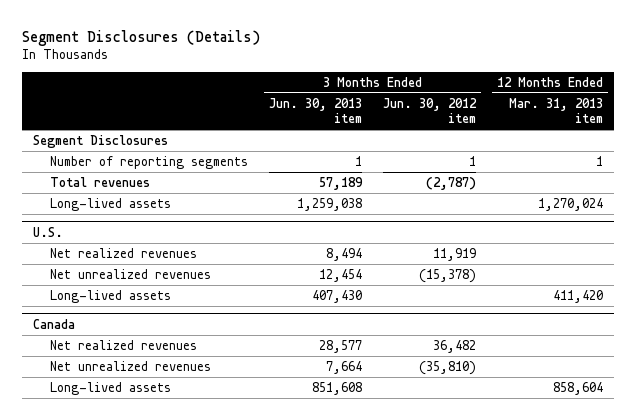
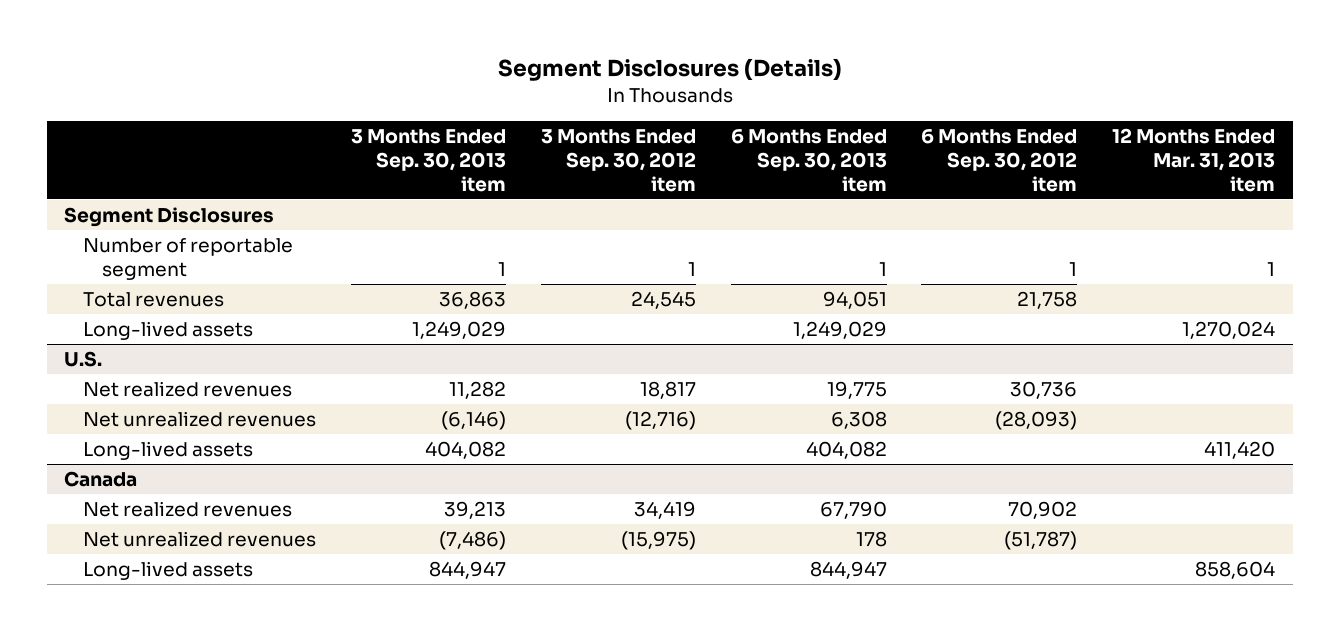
- | 3 Months Ended Jun. 30, 2013 item | 3 Months Ended Jun. 30, 2012 item | 12 Months Ended Mar. 31, 2013 item
+ | 3 Months Ended Sep. 30, 2013 item | 3 Months Ended Sep. 30, 2012 item | 6 Months Ended Sep. 30, 2013 item | 6 Months Ended Sep. 30, 2012 item | 12 Months Ended Mar. 31, 2013 item
- Number of reporting segments | 1 | 1 | 1
+ Number of reportable segment | 1 | 1 | 1 | 1 | 1

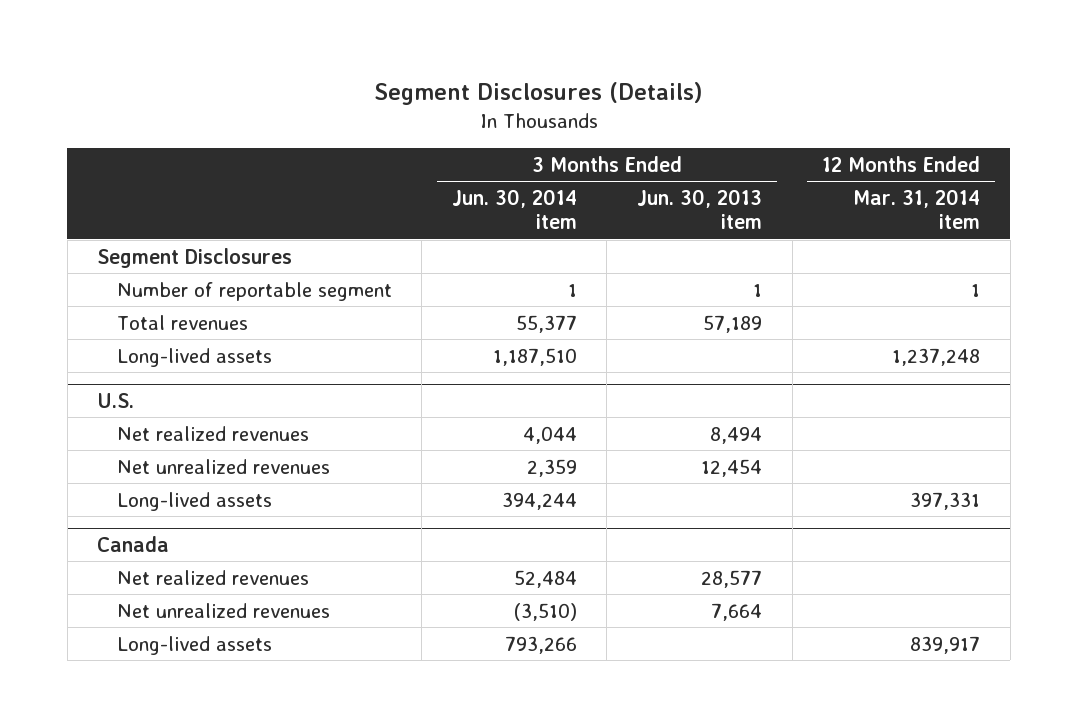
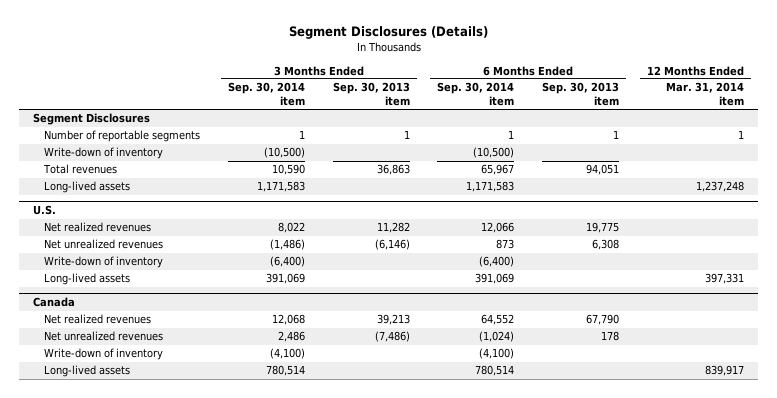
- | 3 Months Ended Jun. 30, 2014 item | 3 Months Ended Jun. 30, 2013 item | 12 Months Ended Mar. 31, 2014 item
+ | 3 Months Ended Sep. 30, 2014 item | 3 Months Ended Sep. 30, 2013 item | 6 Months Ended Sep. 30, 2014 item | 6 Months Ended Sep. 30, 2013 item | 12 Months Ended Mar. 31, 2014 item
- Number of reportable segment | 1 | 1 | 1
+ Number of reportable segments | 1 | 1 | 1 | 1 | 1
+ Write-down of inventory | (10,500) | | (10,500) | |
@ U.S.
+ Write-down of inventory | (6,400) | | (6,400) | |
@ Canada
+ Write-down of inventory | (4,100) | | (4,100) | |

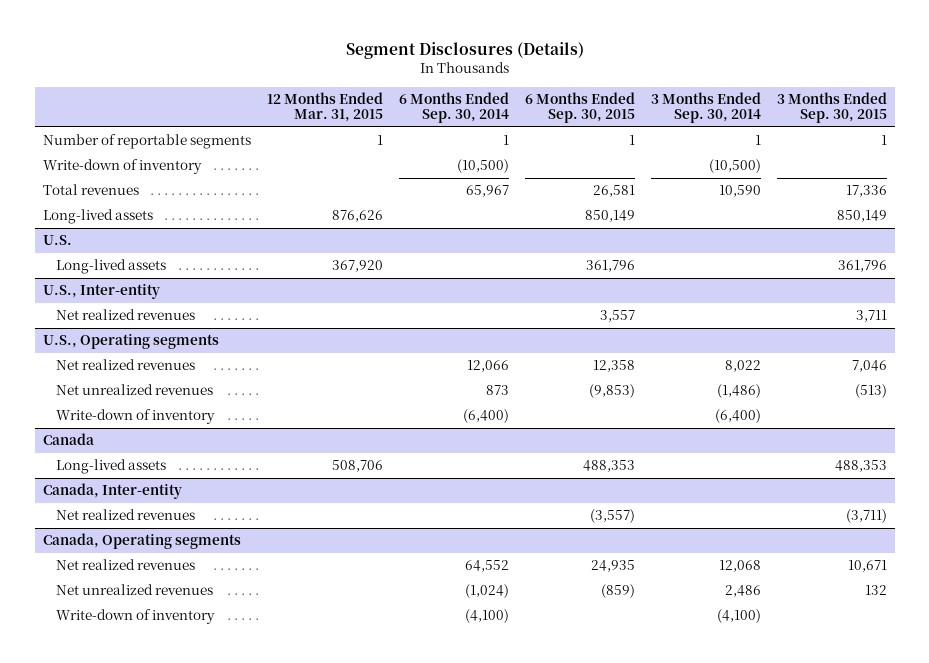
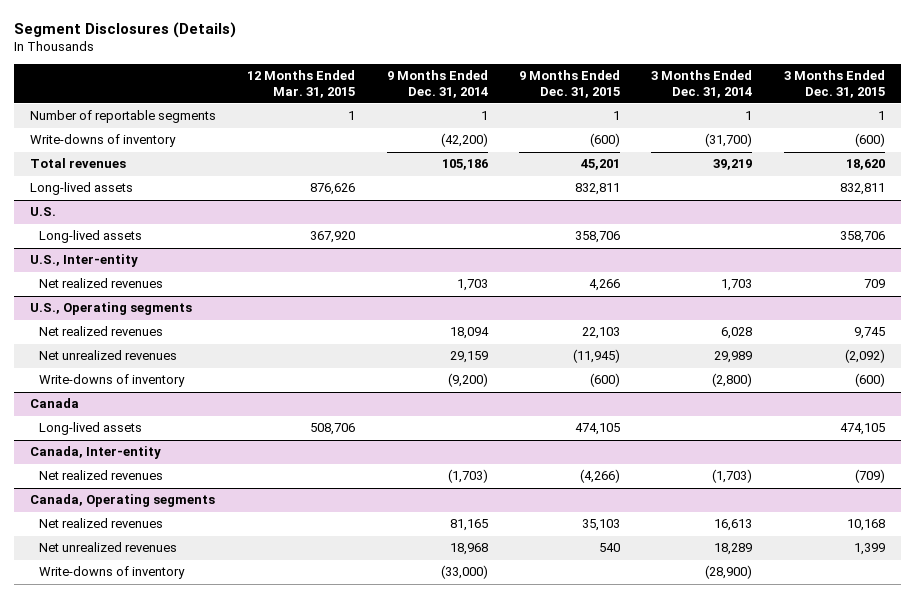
- | 12 Months Ended Mar. 31, 2015 | 6 Months Ended Sep. 30, 2014 | 6 Months Ended Sep. 30, 2015 | 3 Months Ended Sep. 30, 2014 | 3 Months Ended Sep. 30, 2015
+ | 12 Months Ended Mar. 31, 2015 | 9 Months Ended Dec. 31, 2014 | 9 Months Ended Dec. 31, 2015 | 3 Months Ended Dec. 31, 2014 | 3 Months Ended Dec. 31, 2015
- Write-down of inventory | | (10,500) | | (10,500) |
+ Write-downs of inventory | | (42,200) | (600) | (31,700) | (600)
@ U.S., Operating segments
- Write-down of inventory | | (6,400) | | (6,400) |
+ Write-downs of inventory | | (9,200) | (600) | (2,800) | (600)
@ Canada, Operating segments
- Write-down of inventory | | (4,100) | | (4,100) |
+ Write-downs of inventory | | (33,000) | | (28,900) |

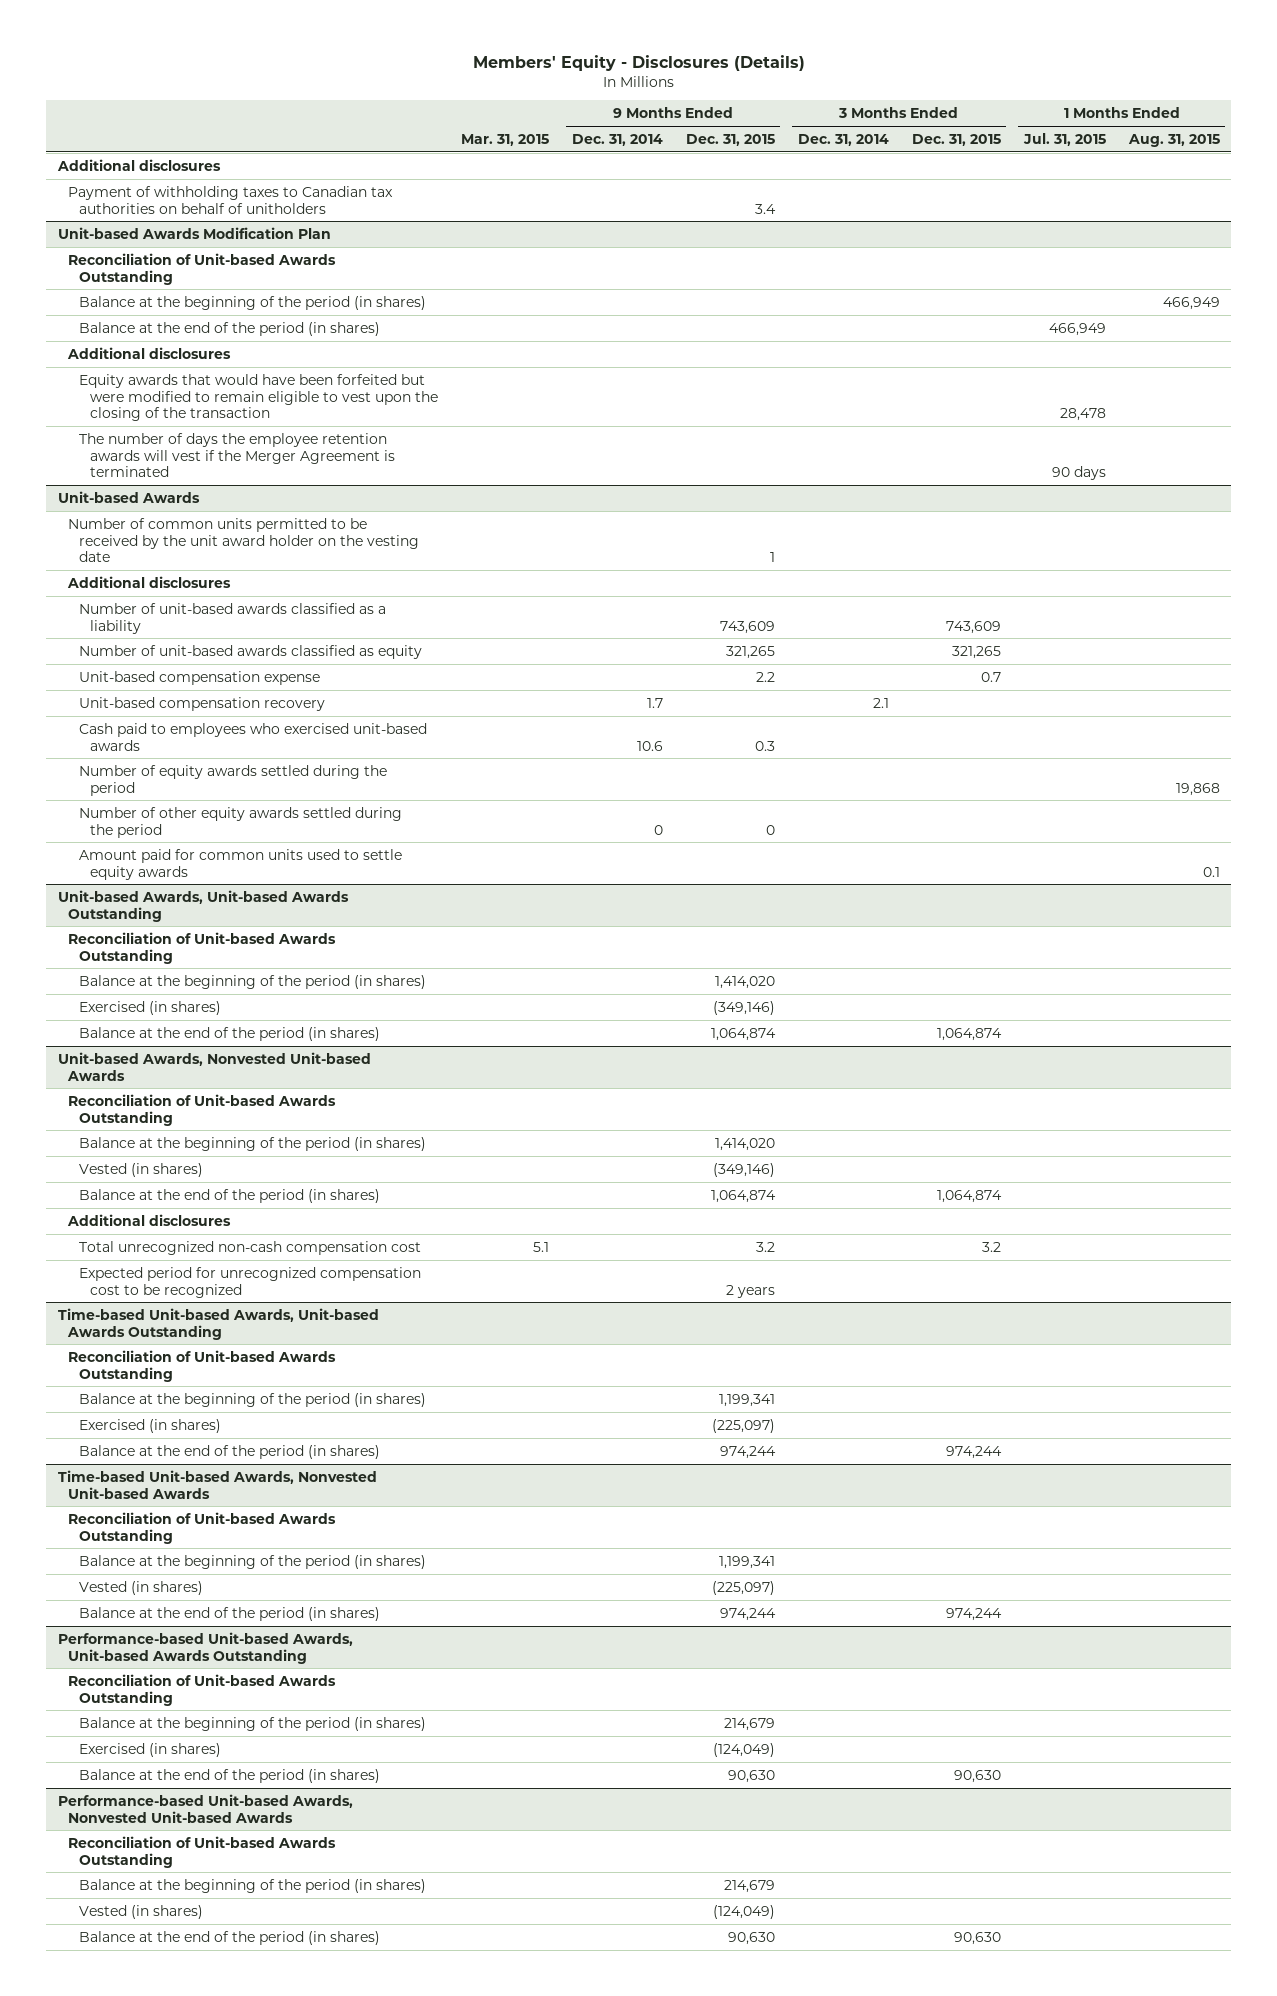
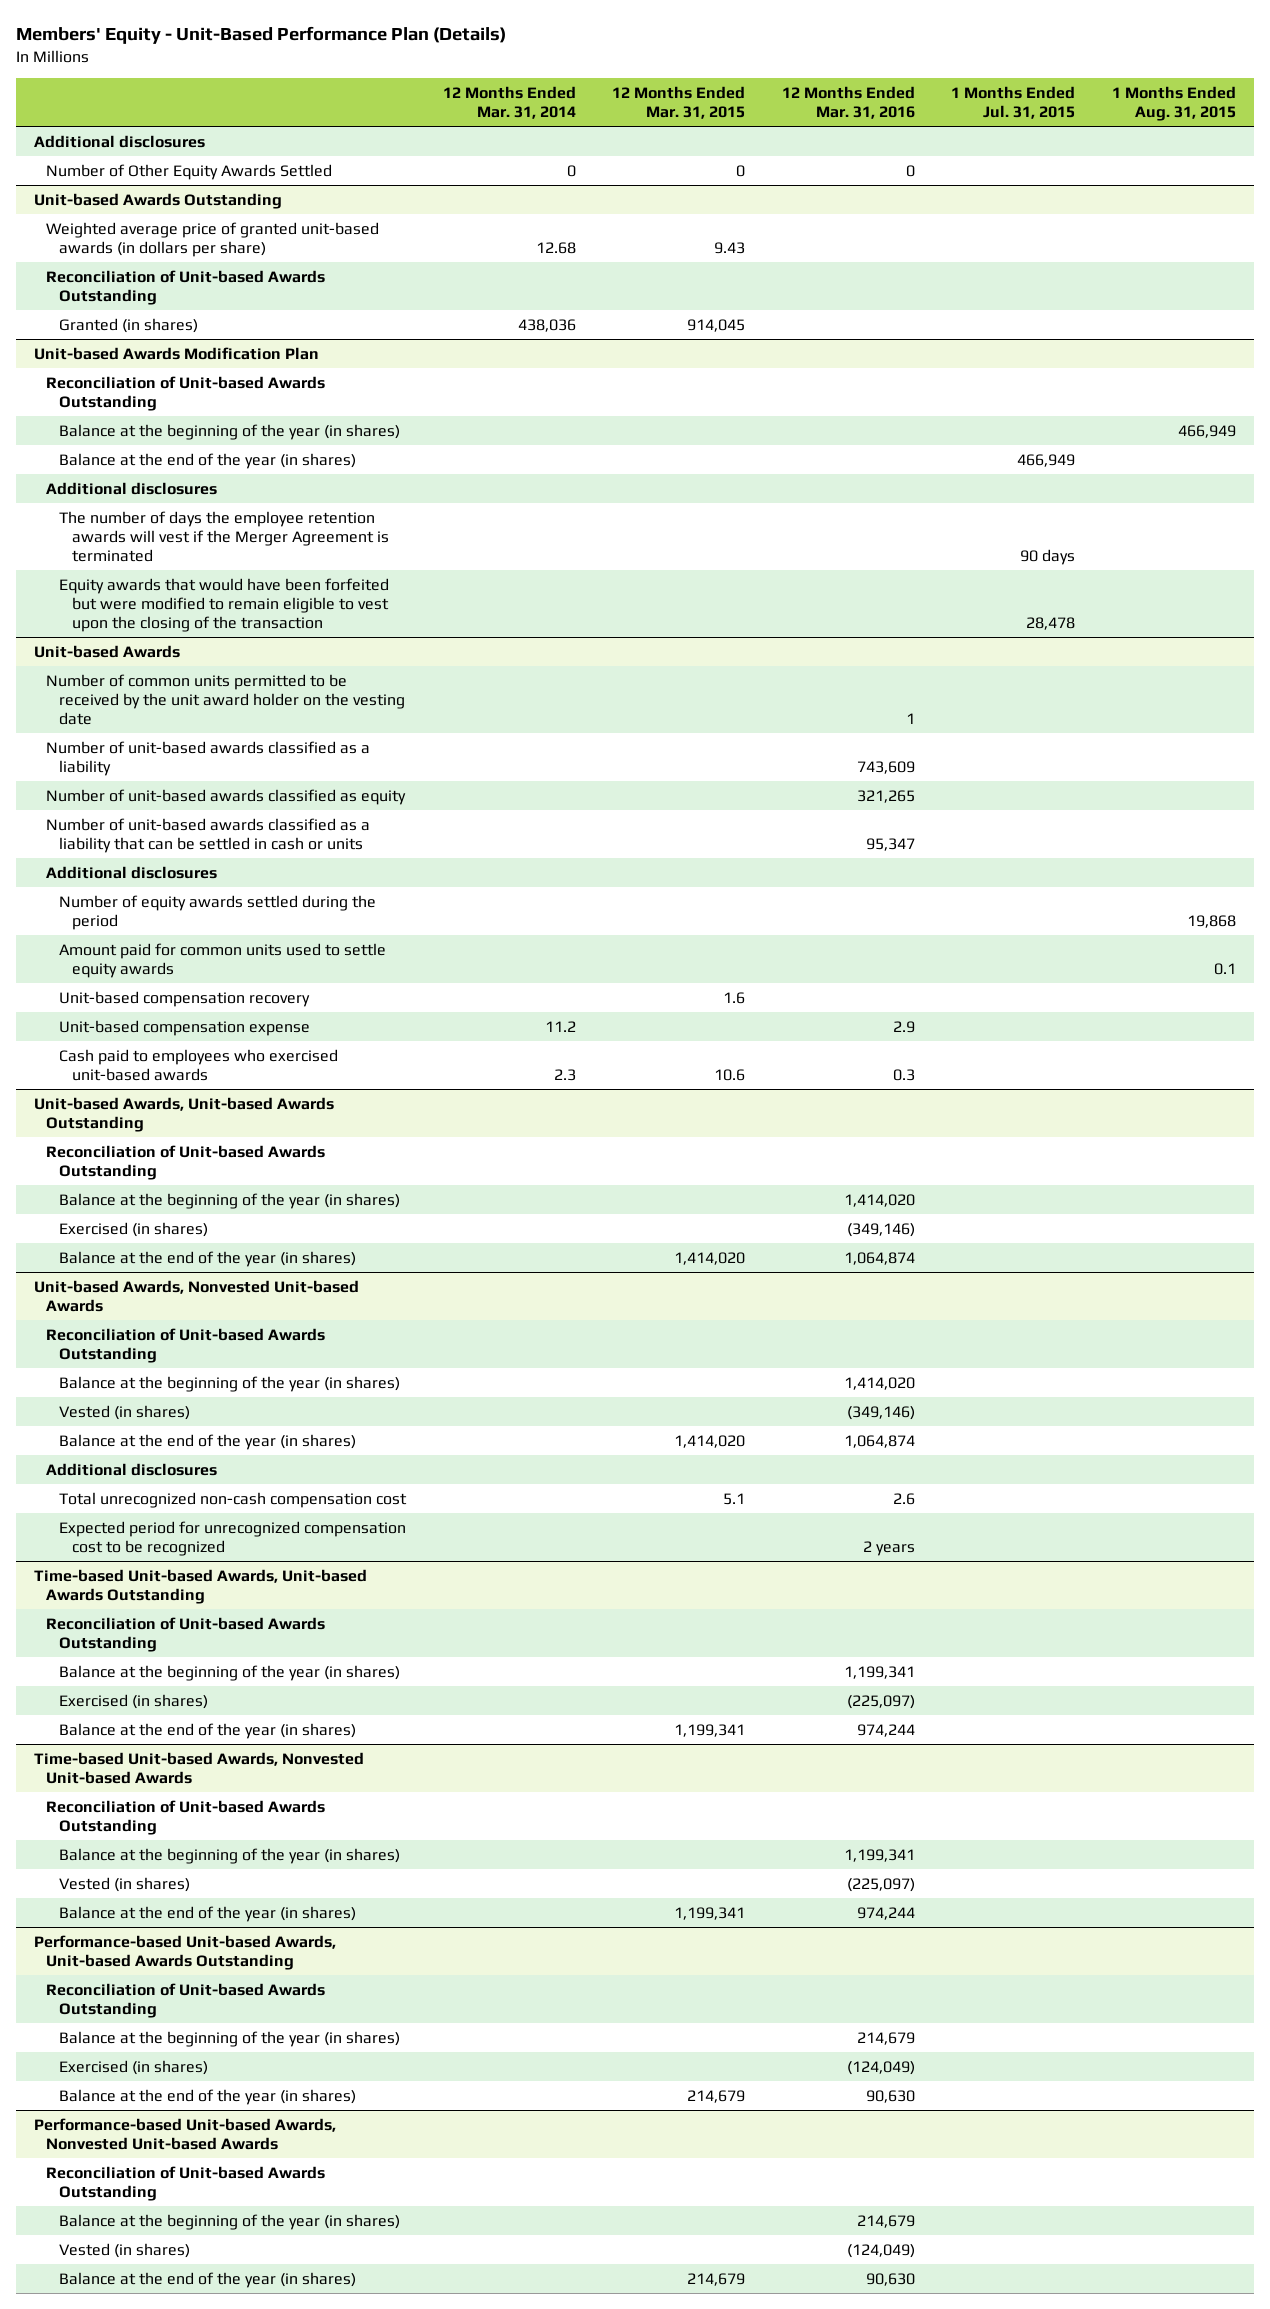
- Members' Equity - Disclosures (Details)
+ Members' Equity - Unit-Based Performance Plan (Details)
- | Mar. 31, 2015 | 9 Months Ended Dec. 31, 2014 | 9 Months Ended Dec. 31, 2015 | 3 Months Ended Dec. 31, 2014 | 3 Months Ended Dec. 31, 2015 | 1 Months Ended Jul. 31, 2015 | 1 Months Ended Aug. 31, 2015
+ | 12 Months Ended Mar. 31, 2014 | 12 Months Ended Mar. 31, 2015 | 12 Months Ended Mar. 31, 2016 | 1 Months Ended Jul. 31, 2015 | 1 Months Ended Aug. 31, 2015
- Payment of withholding taxes to Canadian tax authorities on behalf of unitholders | | | 3.4 | | | |
+ Number of Other Equity Awards Settled | 0 | 0 | 0 | |
+ Unit-based Awards Outstanding
+ Weighted average price of granted unit-based awards (in dollars per share) | 12.68 | 9.43 | | |
+ Reconciliation of Unit-based Awards Outstanding
+ Granted (in shares) | 438,036 | 914,045 | | |
@ Unit-based Awards Modification Plan
- Balance at the beginning of the period (in shares) | | | | | | | 466,949
- Balance at the end of the period (in shares) | | | | | | 466,949 |
+ Balance at the beginning of the year (in shares) | | | | | 466,949
+ Balance at the end of the year (in shares) | | | | 466,949 |
moved down: Equity awards that would have been forfeited but were modified to remain eligible to vest upon the closing of the transaction | | | | 28,478 |
@ Unit-based Awards
+ Number of unit-based awards classified as a liability that can be settled in cash or units | | | 95,347 | |
moved down: Additional disclosures
- Number of other equity awards settled during the period | | 0 | 0 | | | |
moved down: Unit-based compensation recovery | | 1.6 | | |
moved down: Unit-based compensation expense | 11.2 | | 2.9 | |
moved down: Cash paid to employees who exercised unit-based awards | 2.3 | 10.6 | 0.3 | |
@ Unit-based Awards, Unit-based Awards Outstanding
- Balance at the beginning of the period (in shares) | | | 1,414,020 | | | |
+ Balance at the beginning of the year (in shares) | | | 1,414,020 | |
- Balance at the end of the period (in shares) | | | 1,064,874 | | 1,064,874 | |
+ Balance at the end of the year (in shares) | | 1,414,020 | 1,064,874 | |
@ Unit-based Awards, Nonvested Unit-based Awards
- Balance at the beginning of the period (in shares) | | | 1,414,020 | | | |
+ Balance at the beginning of the year (in shares) | | | 1,414,020 | |
- Balance at the end of the period (in shares) | | | 1,064,874 | | 1,064,874 | |
+ Balance at the end of the year (in shares) | | 1,414,020 | 1,064,874 | |
@ Time-based Unit-based Awards, Unit-based Awards Outstanding
- Balance at the beginning of the period (in shares) | | | 1,199,341 | | | |
+ Balance at the beginning of the year (in shares) | | | 1,199,341 | |
- Balance at the end of the period (in shares) | | | 974,244 | | 974,244 | |
+ Balance at the end of the year (in shares) | | 1,199,341 | 974,244 | |
@ Time-based Unit-based Awards, Nonvested Unit-based Awards
- Balance at the beginning of the period (in shares) | | | 1,199,341 | | | |
+ Balance at the beginning of the year (in shares) | | | 1,199,341 | |
- Balance at the end of the period (in shares) | | | 974,244 | | 974,244 | |
+ Balance at the end of the year (in shares) | | 1,199,341 | 974,244 | |
@ Performance-based Unit-based Awards, Unit-based Awards Outstanding
- Balance at the beginning of the period (in shares) | | | 214,679 | | | |
+ Balance at the beginning of the year (in shares) | | | 214,679 | |
- Balance at the end of the period (in shares) | | | 90,630 | | 90,630 | |
+ Balance at the end of the year (in shares) | | 214,679 | 90,630 | |
@ Performance-based Unit-based Awards, Nonvested Unit-based Awards
- Balance at the beginning of the period (in shares) | | | 214,679 | | | |
+ Balance at the beginning of the year (in shares) | | | 214,679 | |
- Balance at the end of the period (in shares) | | | 90,630 | | 90,630 | |
+ Balance at the end of the year (in shares) | | 214,679 | 90,630 | |

